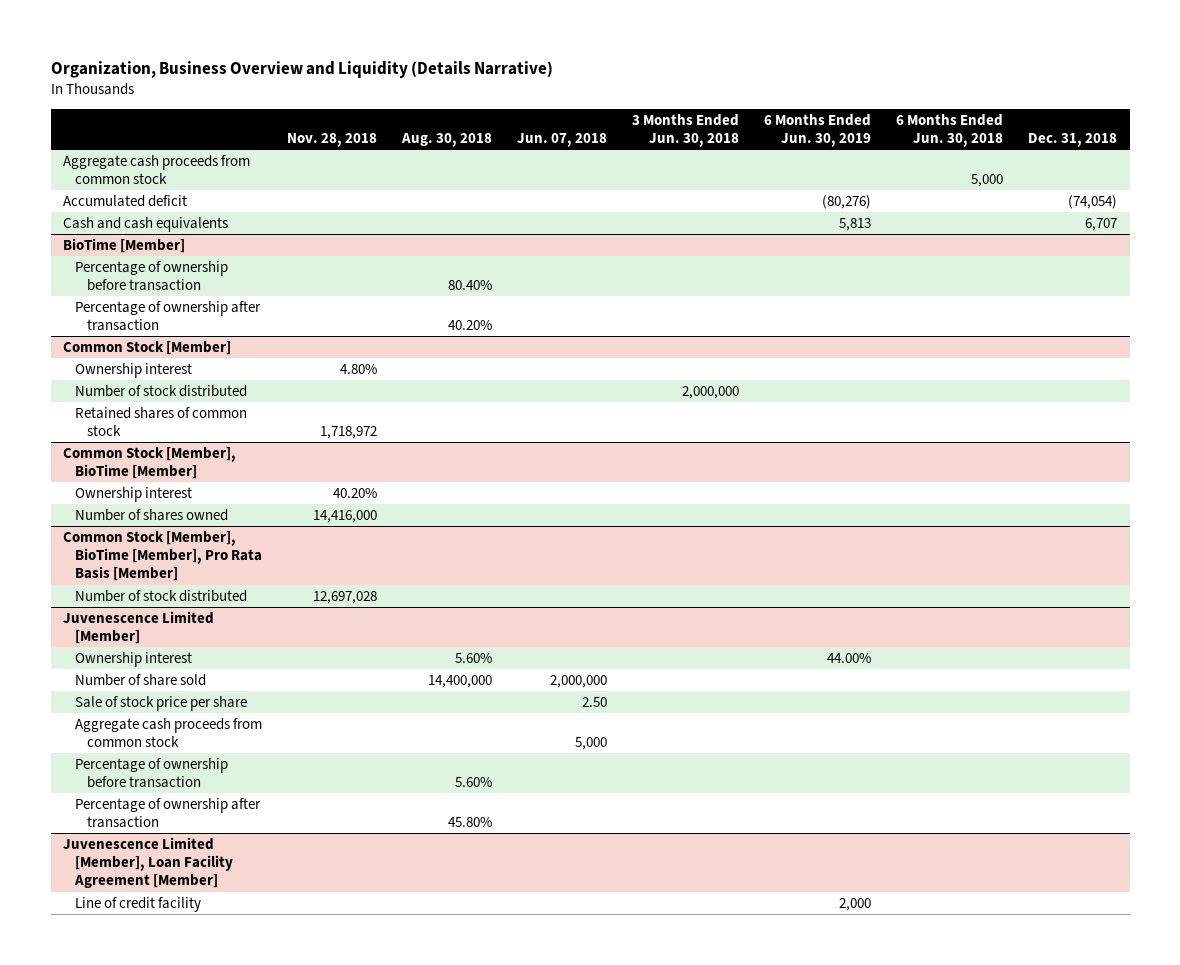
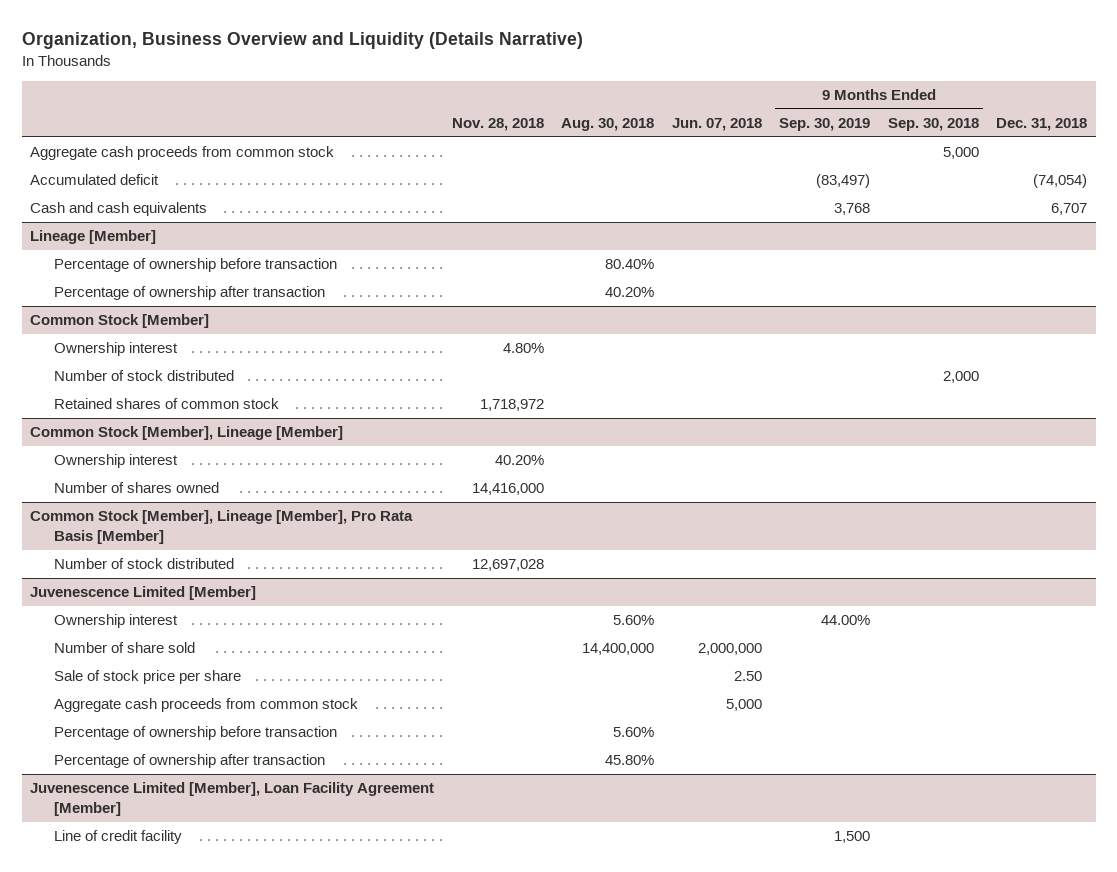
- | Nov. 28, 2018 | Aug. 30, 2018 | Jun. 07, 2018 | 3 Months Ended Jun. 30, 2018 | 6 Months Ended Jun. 30, 2019 | 6 Months Ended Jun. 30, 2018 | Dec. 31, 2018
+ | Nov. 28, 2018 | Aug. 30, 2018 | Jun. 07, 2018 | 9 Months Ended Sep. 30, 2019 | 9 Months Ended Sep. 30, 2018 | Dec. 31, 2018
- BioTime [Member]
+ Lineage [Member]
- Common Stock [Member], BioTime [Member]
+ Common Stock [Member], Lineage [Member]
- Common Stock [Member], BioTime [Member], Pro Rata Basis [Member]
+ Common Stock [Member], Lineage [Member], Pro Rata Basis [Member]

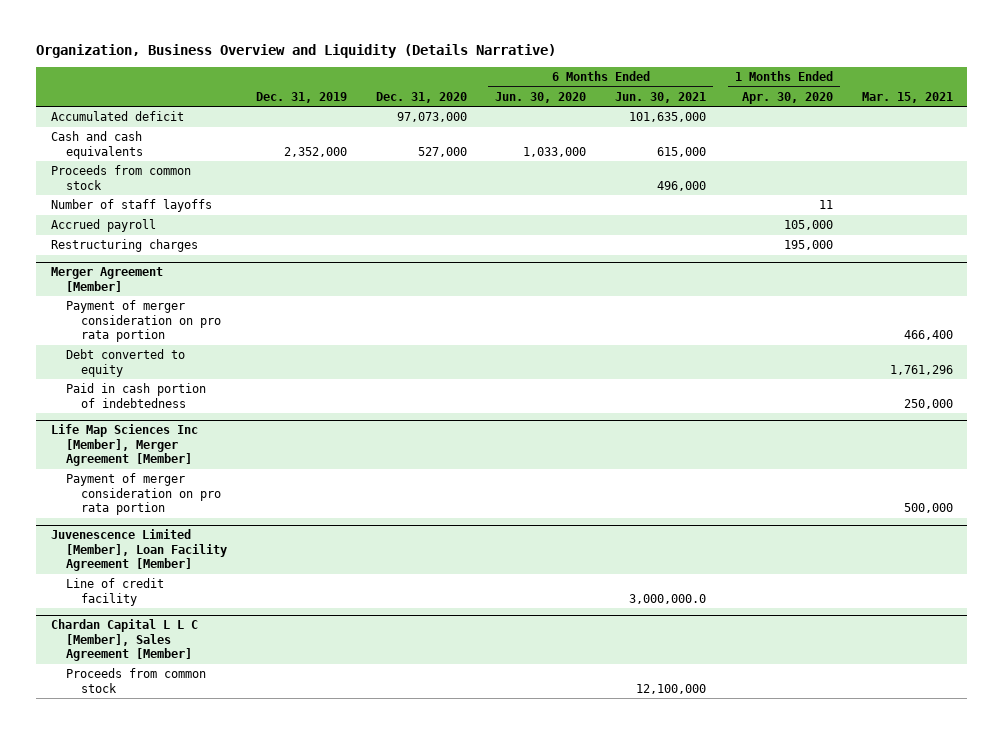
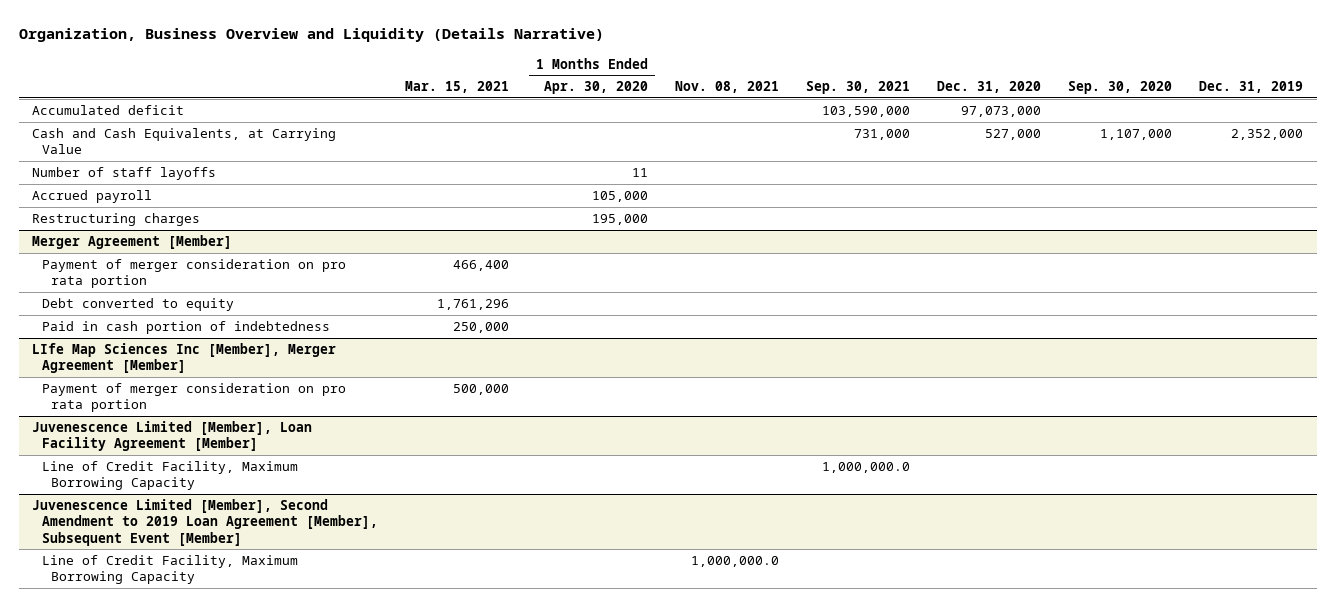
- | Dec. 31, 2019 | Dec. 31, 2020 | 6 Months Ended Jun. 30, 2020 | 6 Months Ended Jun. 30, 2021 | 1 Months Ended Apr. 30, 2020 | Mar. 15, 2021
+ | Mar. 15, 2021 | 1 Months Ended Apr. 30, 2020 | Nov. 08, 2021 | Sep. 30, 2021 | Dec. 31, 2020 | Sep. 30, 2020 | Dec. 31, 2019
- Cash and cash equivalents | 2,352,000 | 527,000 | 1,033,000 | 615,000 | |
- Proceeds from common stock | | | | 496,000 | |
+ Cash and Cash Equivalents, at Carrying Value | | | | 731,000 | 527,000 | 1,107,000 | 2,352,000
- Life Map Sciences Inc [Member], Merger Agreement [Member]
+ LIfe Map Sciences Inc [Member], Merger Agreement [Member]
@ Juvenescence Limited [Member], Loan Facility Agreement [Member]
- Line of credit facility | | | | 3,000,000.0 | |
- Chardan Capital L L C [Member], Sales Agreement [Member]
- Proceeds from common stock | | | | 12,100,000 | |
@ Juvenescence Limited [Member], Loan Facility Agreement [Member]
+ Line of Credit Facility, Maximum Borrowing Capacity | | | | 1,000,000.0 | | |
+ Juvenescence Limited [Member], Second Amendment to 2019 Loan Agreement [Member], Subsequent Event [Member]
+ Line of Credit Facility, Maximum Borrowing Capacity | | | 1,000,000.0 | | | |

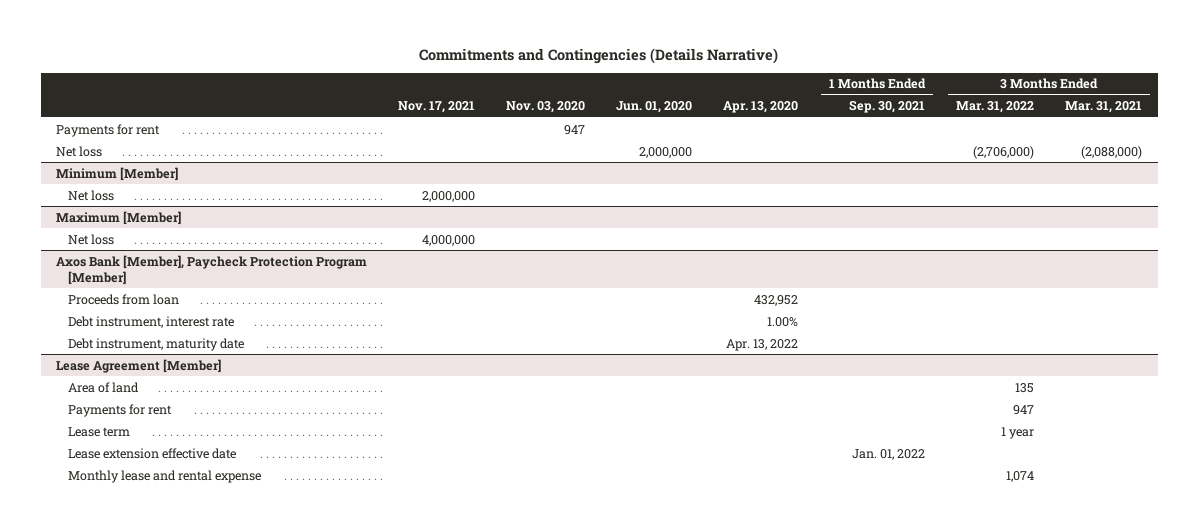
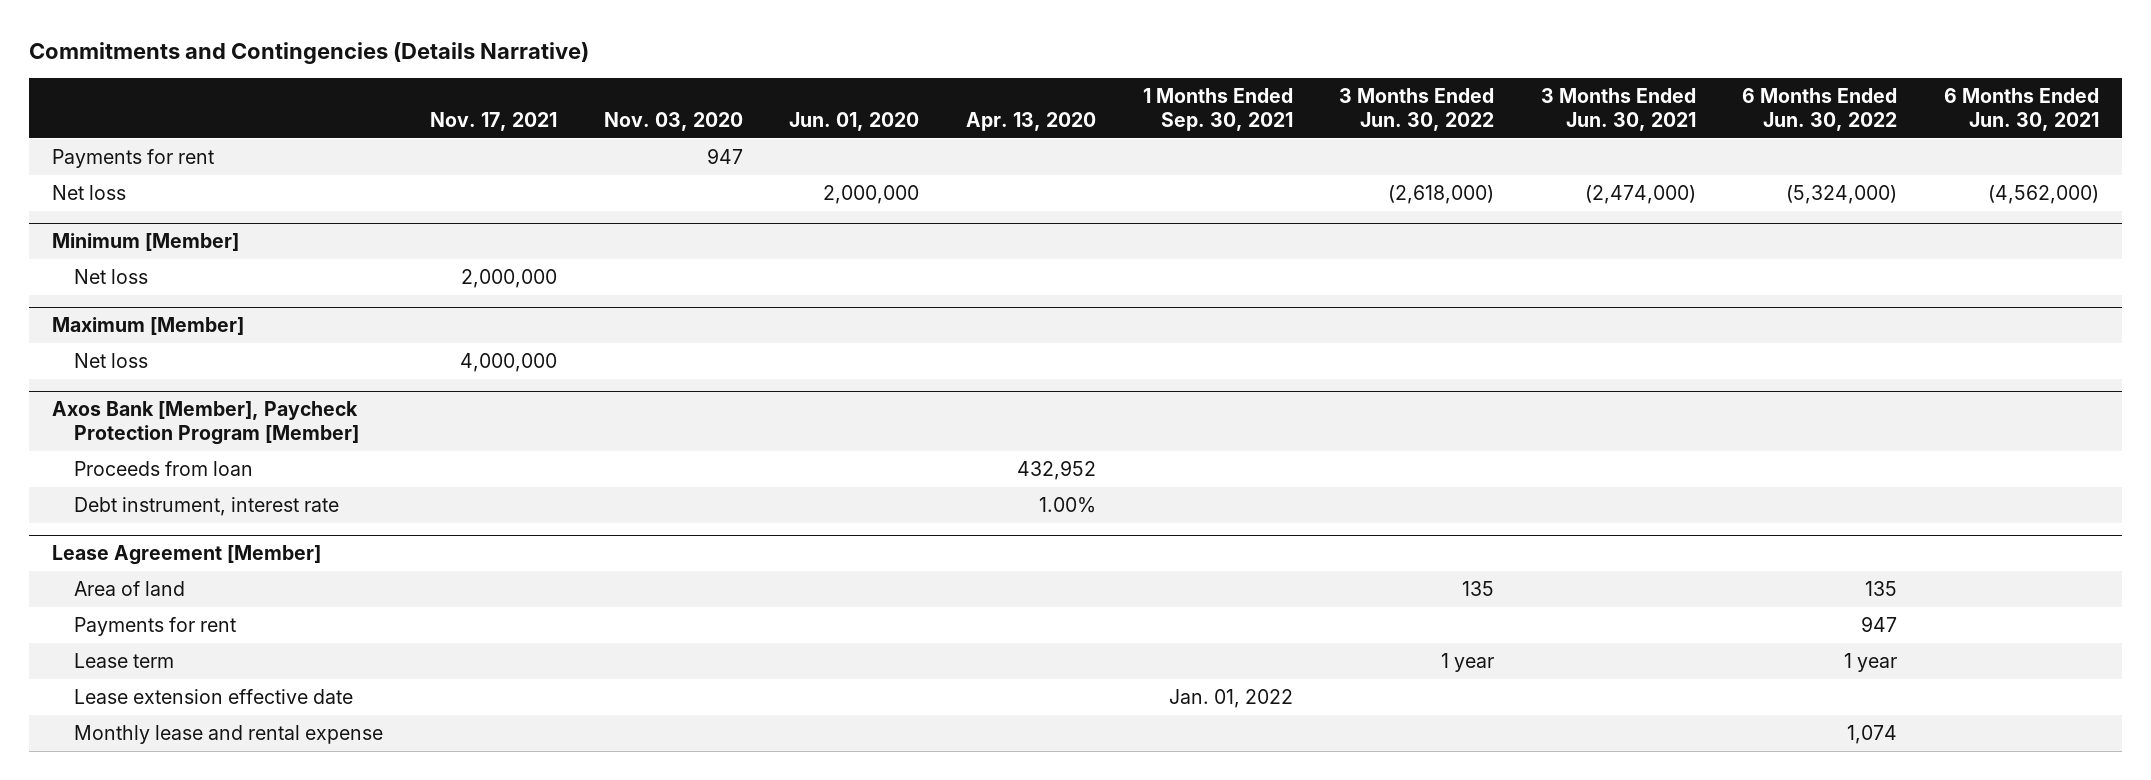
- | Nov. 17, 2021 | Nov. 03, 2020 | Jun. 01, 2020 | Apr. 13, 2020 | 1 Months Ended Sep. 30, 2021 | 3 Months Ended Mar. 31, 2022 | 3 Months Ended Mar. 31, 2021
+ | Nov. 17, 2021 | Nov. 03, 2020 | Jun. 01, 2020 | Apr. 13, 2020 | 1 Months Ended Sep. 30, 2021 | 3 Months Ended Jun. 30, 2022 | 3 Months Ended Jun. 30, 2021 | 6 Months Ended Jun. 30, 2022 | 6 Months Ended Jun. 30, 2021
@ Axos Bank [Member], Paycheck Protection Program [Member]
- Debt instrument, maturity date | | | | Apr. 13, 2022 | | |

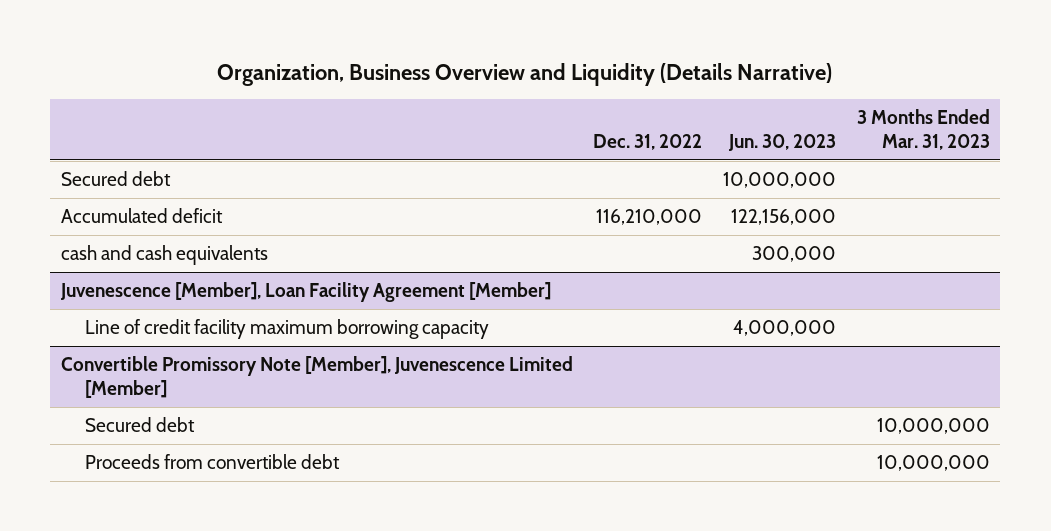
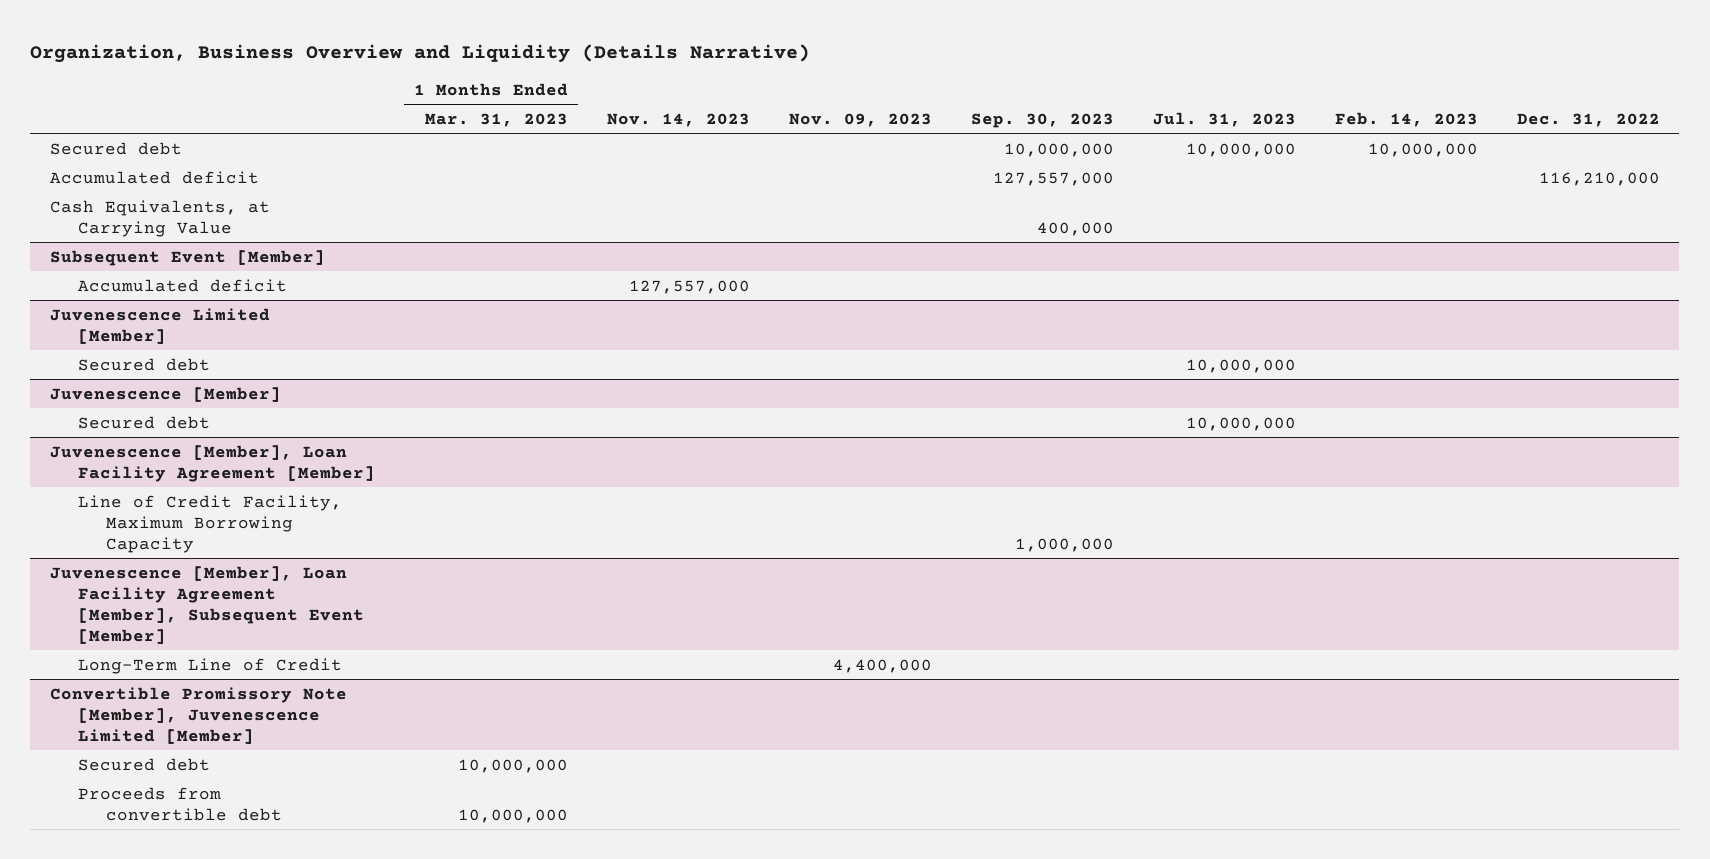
- | Dec. 31, 2022 | Jun. 30, 2023 | 3 Months Ended Mar. 31, 2023
+ | 1 Months Ended Mar. 31, 2023 | Nov. 14, 2023 | Nov. 09, 2023 | Sep. 30, 2023 | Jul. 31, 2023 | Feb. 14, 2023 | Dec. 31, 2022
- cash and cash equivalents | | 300,000 |
+ Cash Equivalents, at Carrying Value | | | | 400,000 | | |
+ Subsequent Event [Member]
+ Accumulated deficit | | 127,557,000 | | | | |
+ Juvenescence Limited [Member]
+ Secured debt | | | | | 10,000,000 | |
+ Juvenescence [Member]
+ Secured debt | | | | | 10,000,000 | |
@ Juvenescence [Member], Loan Facility Agreement [Member]
- Line of credit facility maximum borrowing capacity | | 4,000,000 |
+ Line of Credit Facility, Maximum Borrowing Capacity | | | | 1,000,000 | | |
+ Juvenescence [Member], Loan Facility Agreement [Member], Subsequent Event [Member]
+ Long-Term Line of Credit | | | 4,400,000 | | | |

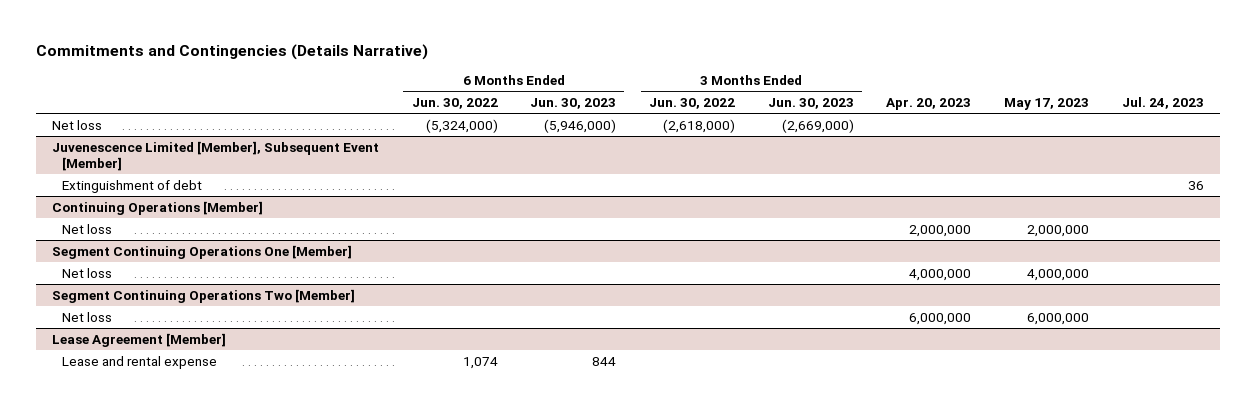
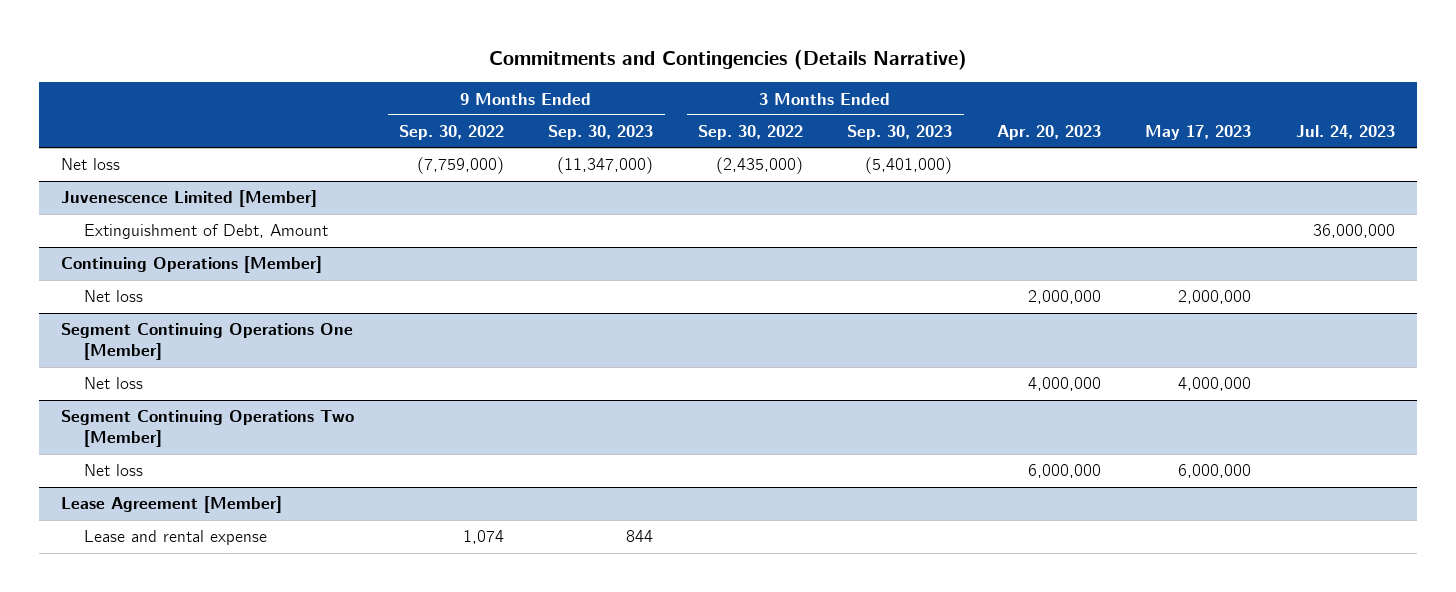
- | 6 Months Ended Jun. 30, 2022 | 6 Months Ended Jun. 30, 2023 | 3 Months Ended Jun. 30, 2022 | 3 Months Ended Jun. 30, 2023 | Apr. 20, 2023 | May 17, 2023 | Jul. 24, 2023
+ | 9 Months Ended Sep. 30, 2022 | 9 Months Ended Sep. 30, 2023 | 3 Months Ended Sep. 30, 2022 | 3 Months Ended Sep. 30, 2023 | Apr. 20, 2023 | May 17, 2023 | Jul. 24, 2023
- Juvenescence Limited [Member], Subsequent Event [Member]
- Extinguishment of debt | | | | | | | 36
+ Juvenescence Limited [Member]
+ Extinguishment of Debt, Amount | | | | | | | 36,000,000

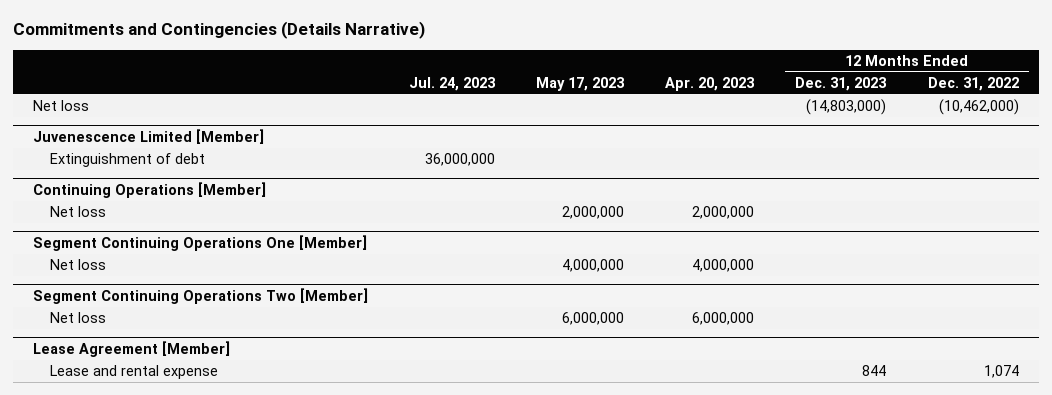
- | 9 Months Ended Sep. 30, 2022 | 9 Months Ended Sep. 30, 2023 | 3 Months Ended Sep. 30, 2022 | 3 Months Ended Sep. 30, 2023 | Apr. 20, 2023 | May 17, 2023 | Jul. 24, 2023
+ | Jul. 24, 2023 | May 17, 2023 | Apr. 20, 2023 | 12 Months Ended Dec. 31, 2023 | 12 Months Ended Dec. 31, 2022
@ Juvenescence Limited [Member]
- Extinguishment of Debt, Amount | | | | | | | 36,000,000
+ Extinguishment of debt | 36,000,000 | | | |

